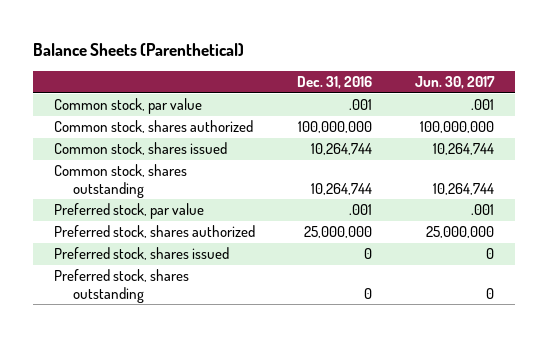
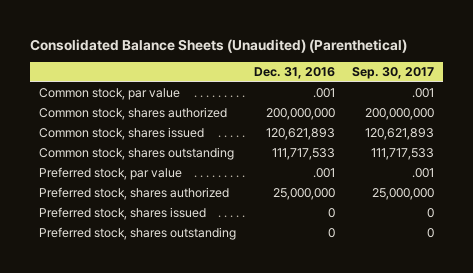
- Balance Sheets (Parenthetical)
+ Consolidated Balance Sheets (Unaudited) (Parenthetical)
- | Dec. 31, 2016 | Jun. 30, 2017
+ | Dec. 31, 2016 | Sep. 30, 2017
- Common stock, shares authorized | 100,000,000 | 100,000,000
- Common stock, shares issued | 10,264,744 | 10,264,744
- Common stock, shares outstanding | 10,264,744 | 10,264,744
+ Common stock, shares authorized | 200,000,000 | 200,000,000
+ Common stock, shares issued | 120,621,893 | 120,621,893
+ Common stock, shares outstanding | 111,717,533 | 111,717,533

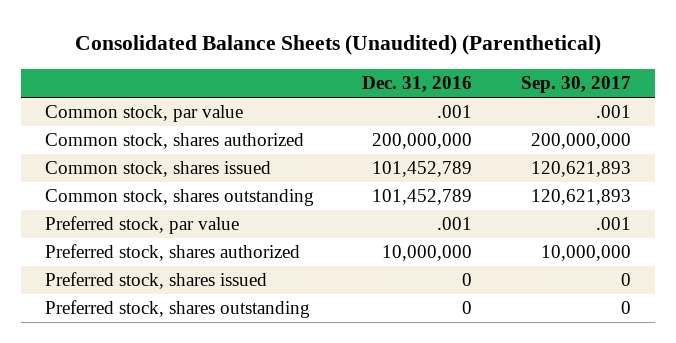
- Common stock, shares issued | 120,621,893 | 120,621,893
- Common stock, shares outstanding | 111,717,533 | 111,717,533
+ Common stock, shares issued | 101,452,789 | 120,621,893
+ Common stock, shares outstanding | 101,452,789 | 120,621,893
- Preferred stock, shares authorized | 25,000,000 | 25,000,000
+ Preferred stock, shares authorized | 10,000,000 | 10,000,000

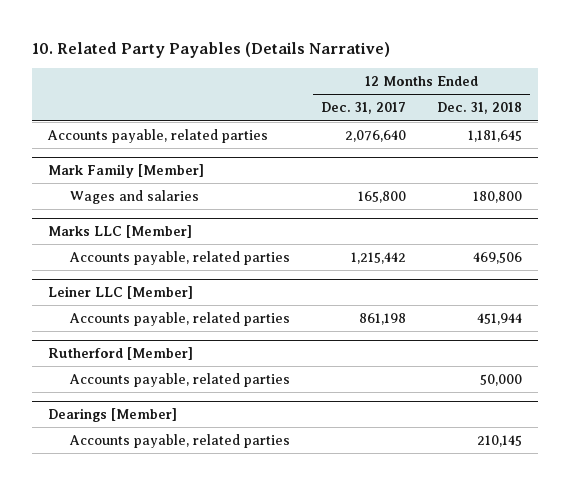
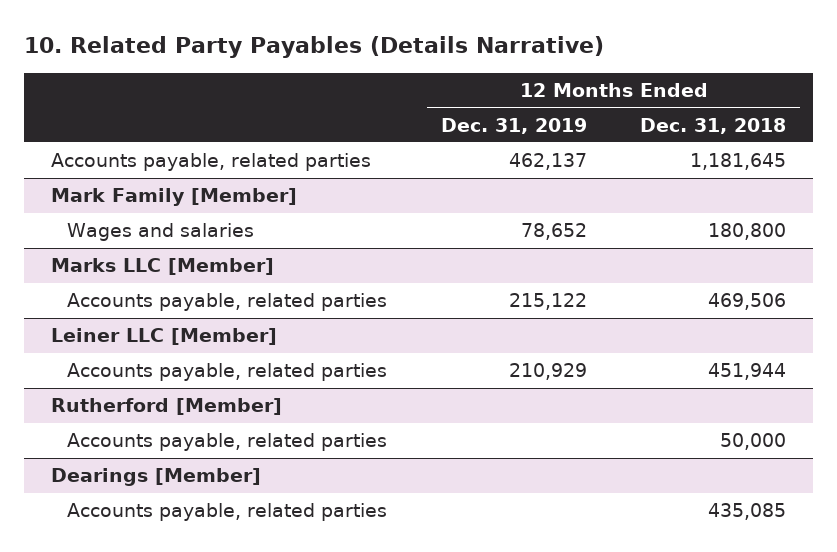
- | 12 Months Ended Dec. 31, 2017 | 12 Months Ended Dec. 31, 2018
+ | 12 Months Ended Dec. 31, 2019 | 12 Months Ended Dec. 31, 2018
@ Dearings [Member]
- Accounts payable, related parties | | 210,145
+ Accounts payable, related parties | | 435,085

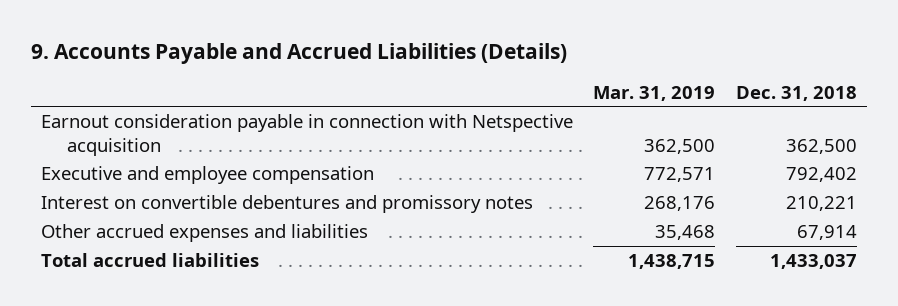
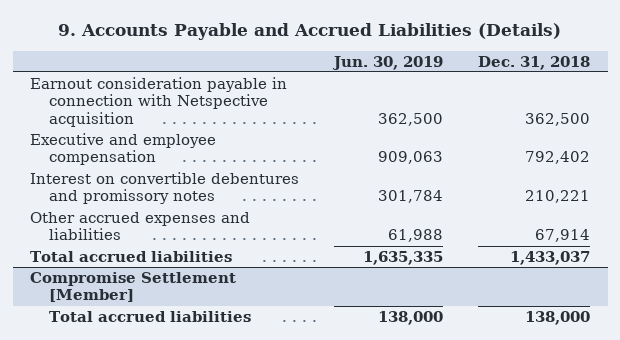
- | Mar. 31, 2019 | Dec. 31, 2018
+ | Jun. 30, 2019 | Dec. 31, 2018
+ Compromise Settlement [Member]
+ Total accrued liabilities | 138,000 | 138,000

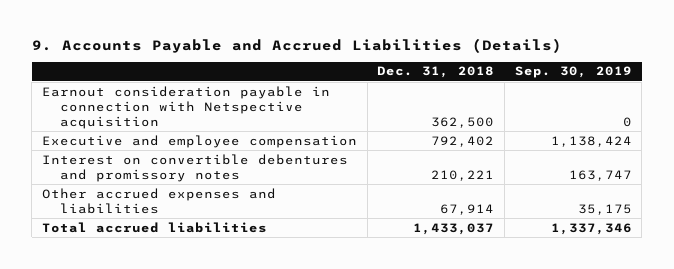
- | Jun. 30, 2019 | Dec. 31, 2018
+ | Dec. 31, 2018 | Sep. 30, 2019
- Compromise Settlement [Member]
- Total accrued liabilities | 138,000 | 138,000

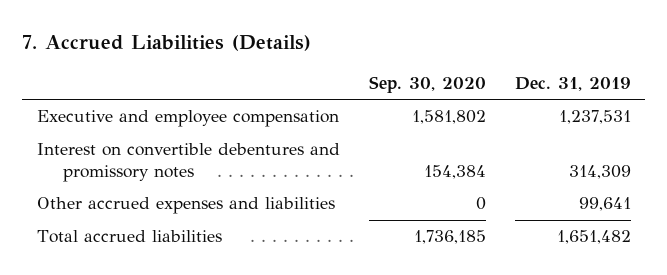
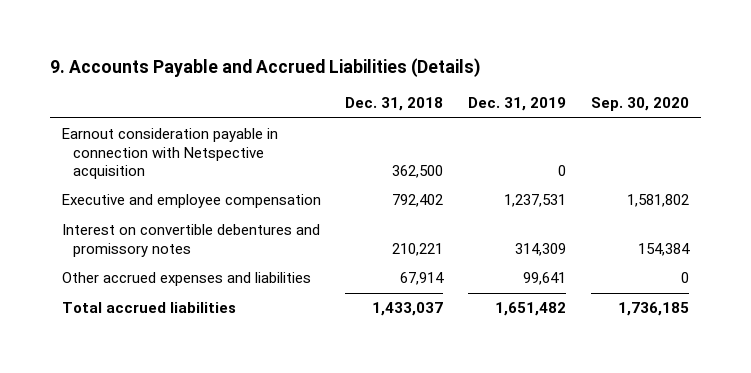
- 7. Accrued Liabilities (Details)
+ 9. Accounts Payable and Accrued Liabilities (Details)
- | Sep. 30, 2020 | Dec. 31, 2019
+ | Dec. 31, 2018 | Dec. 31, 2019 | Sep. 30, 2020
+ Earnout consideration payable in connection with Netspective acquisition | 362,500 | 0 |

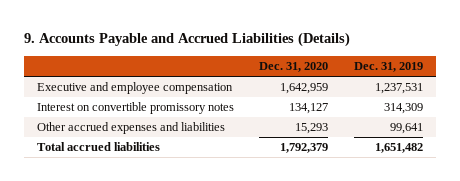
- | Dec. 31, 2018 | Dec. 31, 2019 | Sep. 30, 2020
+ | Dec. 31, 2020 | Dec. 31, 2019
- Earnout consideration payable in connection with Netspective acquisition | 362,500 | 0 |
- Interest on convertible debentures and promissory notes | 210,221 | 314,309 | 154,384
+ Interest on convertible promissory notes | 134,127 | 314,309

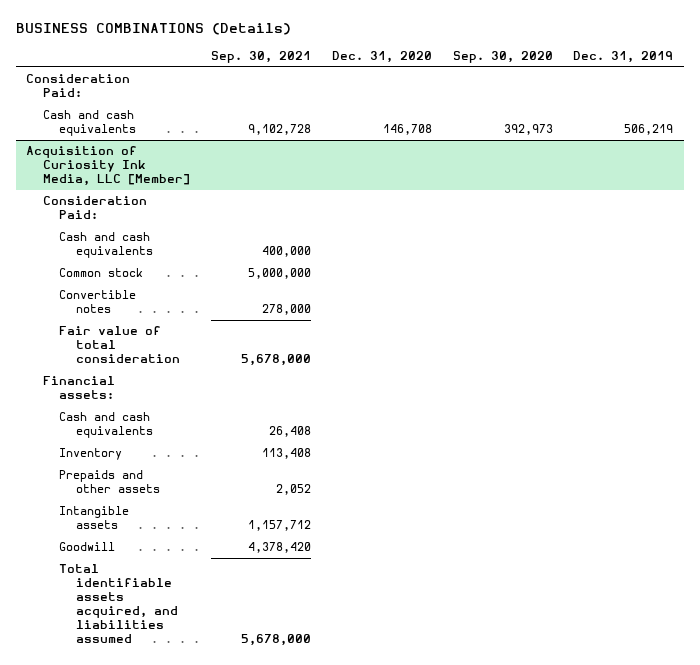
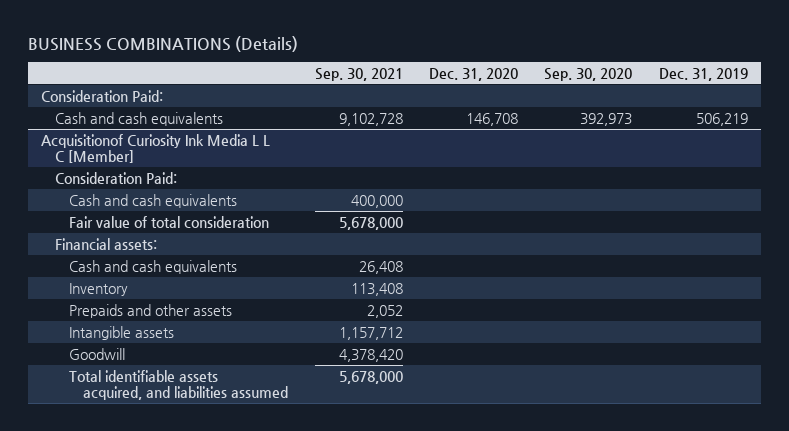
- Acquisition of Curiosity Ink Media, LLC [Member]
+ Acquisitionof Curiosity Ink Media L L C [Member]
- Common stock | 5,000,000 | | |
- Convertible notes | 278,000 | | |

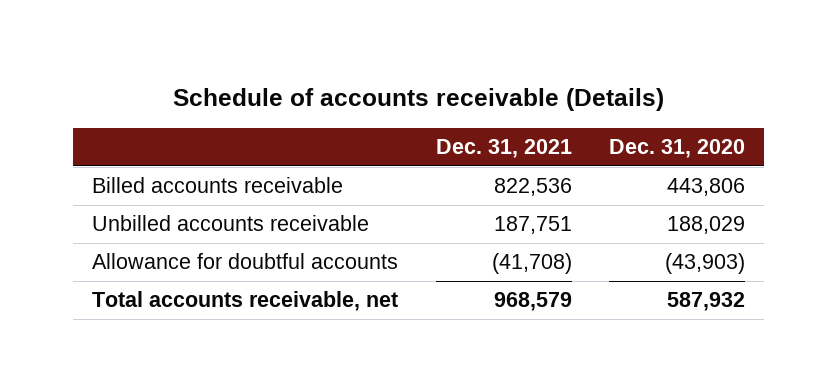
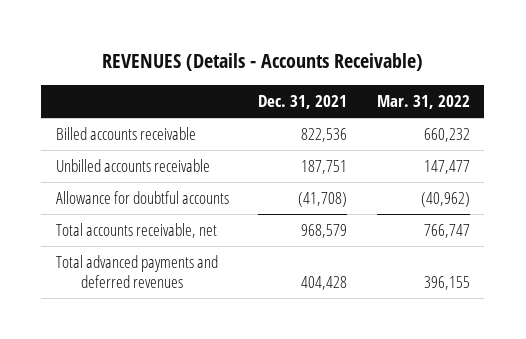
- Schedule of accounts receivable (Details)
+ REVENUES (Details - Accounts Receivable)
- | Dec. 31, 2021 | Dec. 31, 2020
+ | Dec. 31, 2021 | Mar. 31, 2022
+ Total advanced payments and deferred revenues | 404,428 | 396,155

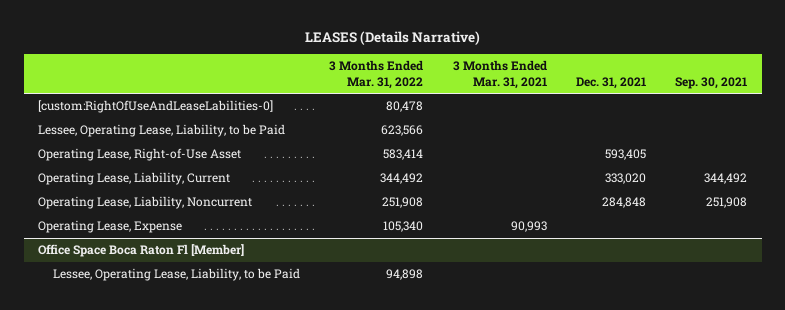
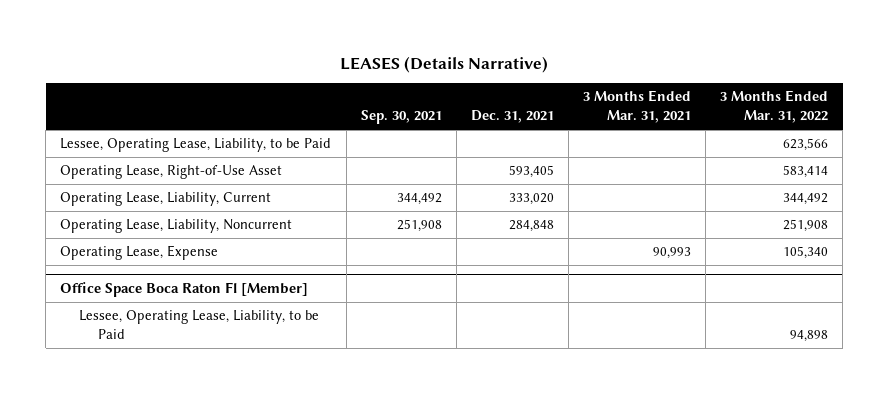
- | 3 Months Ended Mar. 31, 2022 | 3 Months Ended Mar. 31, 2021 | Dec. 31, 2021 | Sep. 30, 2021
+ | Sep. 30, 2021 | Dec. 31, 2021 | 3 Months Ended Mar. 31, 2021 | 3 Months Ended Mar. 31, 2022
- [custom:RightOfUseAndLeaseLabilities-0] | 80,478 | | |

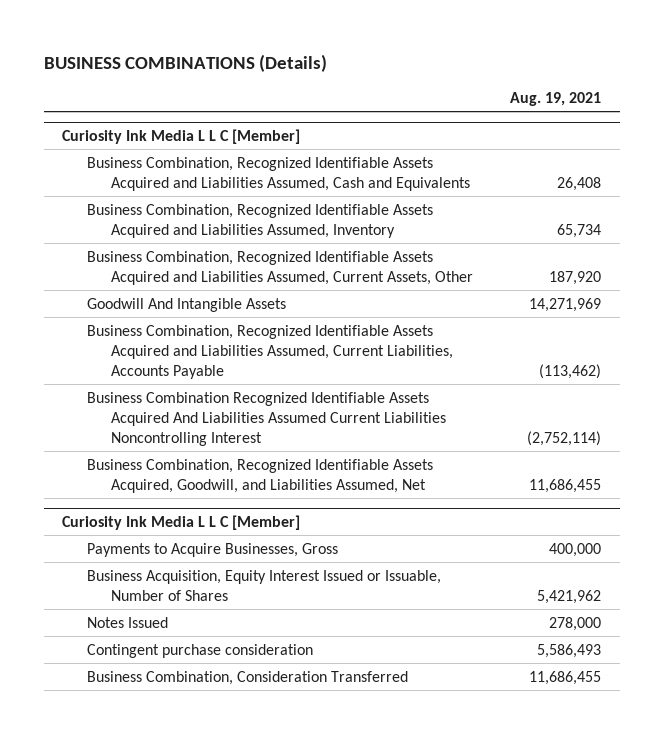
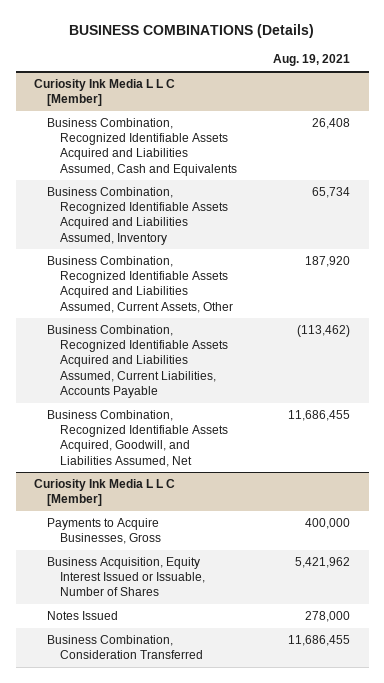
@ Curiosity Ink Media L L C [Member]
- Goodwill And Intangible Assets | 14,271,969
- Business Combination Recognized Identifiable Assets Acquired And Liabilities Assumed Current Liabilities Noncontrolling Interest | (2,752,114)
- Contingent purchase consideration | 5,586,493

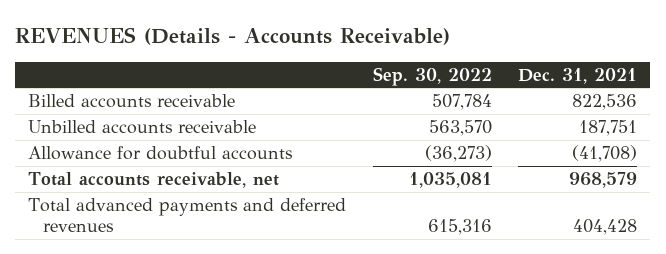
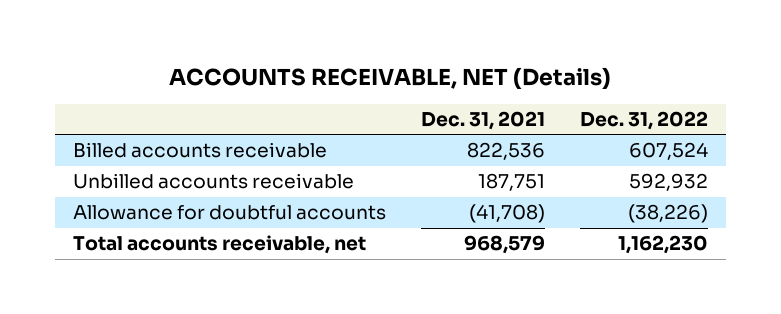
- REVENUES (Details - Accounts Receivable)
+ ACCOUNTS RECEIVABLE, NET (Details)
- | Sep. 30, 2022 | Dec. 31, 2021
+ | Dec. 31, 2021 | Dec. 31, 2022
- Total advanced payments and deferred revenues | 615,316 | 404,428

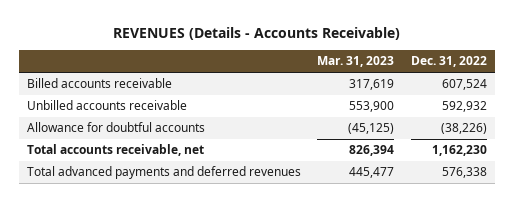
- ACCOUNTS RECEIVABLE, NET (Details)
+ REVENUES (Details - Accounts Receivable)
- | Dec. 31, 2021 | Dec. 31, 2022
+ | Mar. 31, 2023 | Dec. 31, 2022
+ Total advanced payments and deferred revenues | 445,477 | 576,338

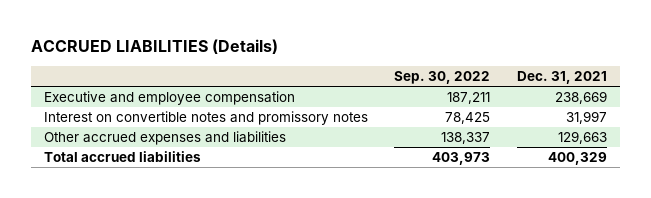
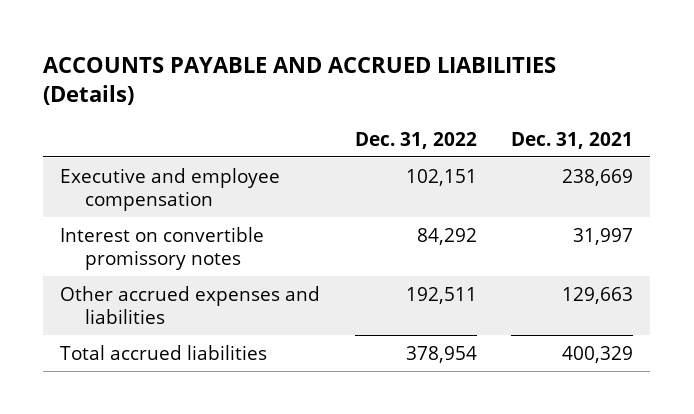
- ACCRUED LIABILITIES (Details)
+ ACCOUNTS PAYABLE AND ACCRUED LIABILITIES (Details)
- | Sep. 30, 2022 | Dec. 31, 2021
+ | Dec. 31, 2022 | Dec. 31, 2021
- Interest on convertible notes and promissory notes | 78,425 | 31,997
+ Interest on convertible promissory notes | 84,292 | 31,997

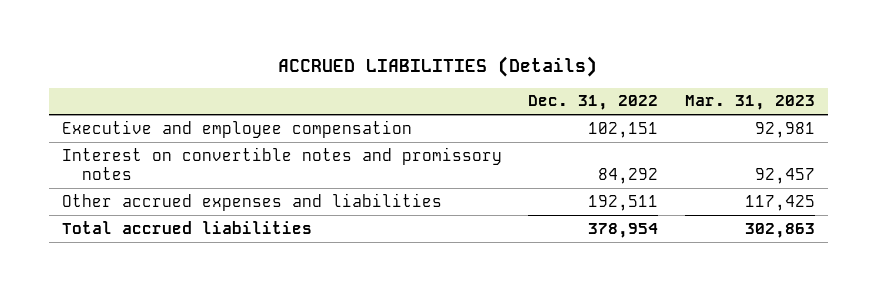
- ACCOUNTS PAYABLE AND ACCRUED LIABILITIES (Details)
+ ACCRUED LIABILITIES (Details)
- | Dec. 31, 2022 | Dec. 31, 2021
+ | Dec. 31, 2022 | Mar. 31, 2023
- Interest on convertible promissory notes | 84,292 | 31,997
+ Interest on convertible notes and promissory notes | 84,292 | 92,457

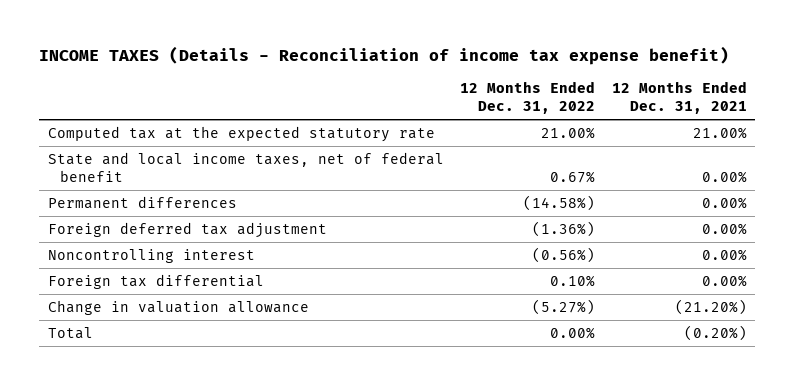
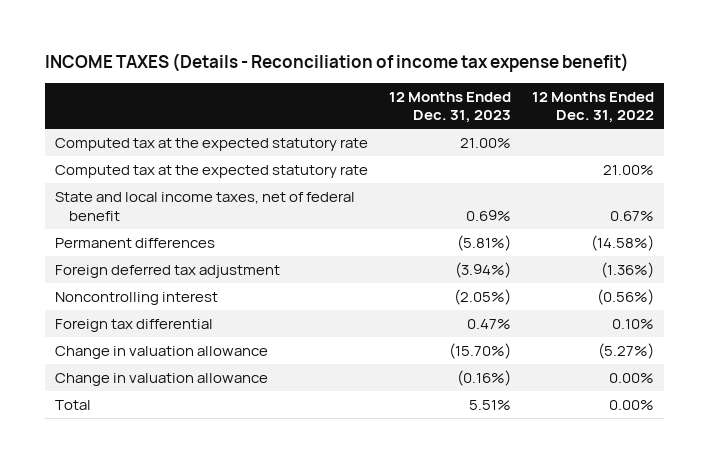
- | 12 Months Ended Dec. 31, 2022 | 12 Months Ended Dec. 31, 2021
+ | 12 Months Ended Dec. 31, 2023 | 12 Months Ended Dec. 31, 2022
+ Computed tax at the expected statutory rate | 21.00% |
+ Change in valuation allowance | (0.16%) | 0.00%

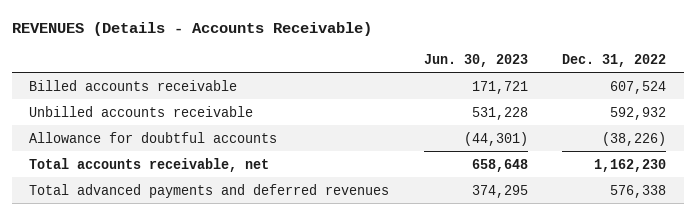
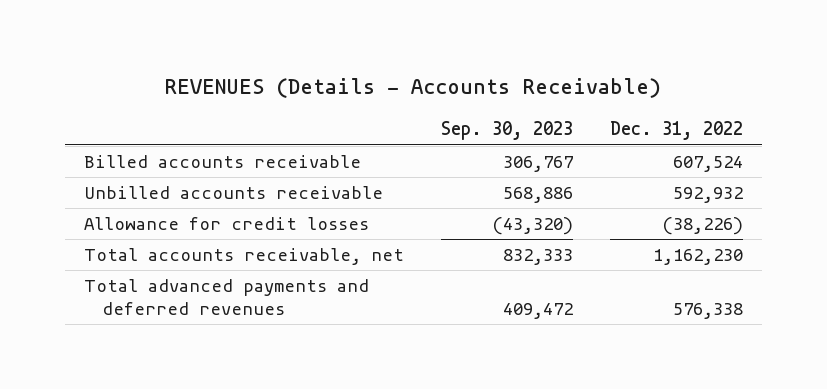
- | Jun. 30, 2023 | Dec. 31, 2022
+ | Sep. 30, 2023 | Dec. 31, 2022
- Allowance for doubtful accounts | (44,301) | (38,226)
+ Allowance for credit losses | (43,320) | (38,226)

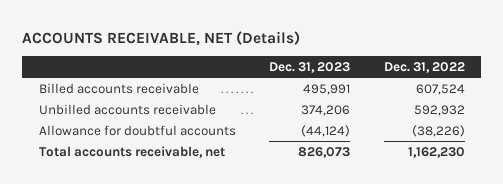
- REVENUES (Details - Accounts Receivable)
+ ACCOUNTS RECEIVABLE, NET (Details)
- | Sep. 30, 2023 | Dec. 31, 2022
+ | Dec. 31, 2023 | Dec. 31, 2022
- Allowance for credit losses | (43,320) | (38,226)
+ Allowance for doubtful accounts | (44,124) | (38,226)
- Total advanced payments and deferred revenues | 409,472 | 576,338

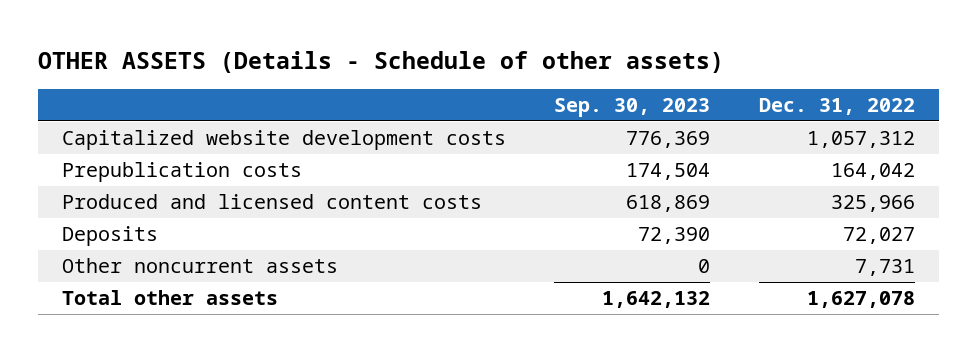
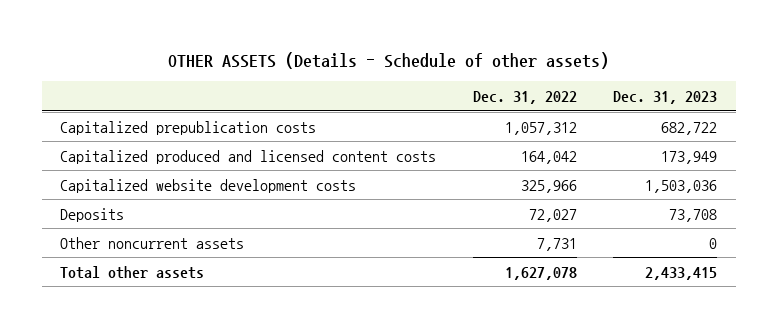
- | Sep. 30, 2023 | Dec. 31, 2022
+ | Dec. 31, 2022 | Dec. 31, 2023
- Capitalized website development costs | 776,369 | 1,057,312
- Prepublication costs | 174,504 | 164,042
- Produced and licensed content costs | 618,869 | 325,966
+ Capitalized prepublication costs | 1,057,312 | 682,722
+ Capitalized produced and licensed content costs | 164,042 | 173,949
+ Capitalized website development costs | 325,966 | 1,503,036

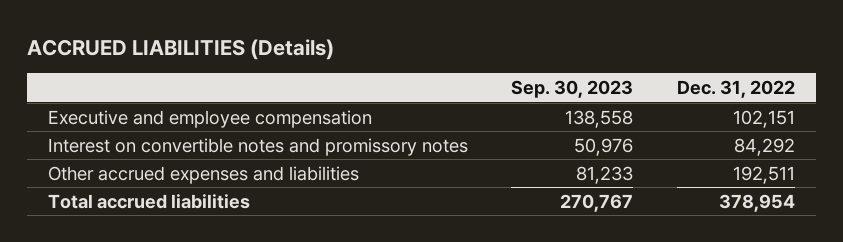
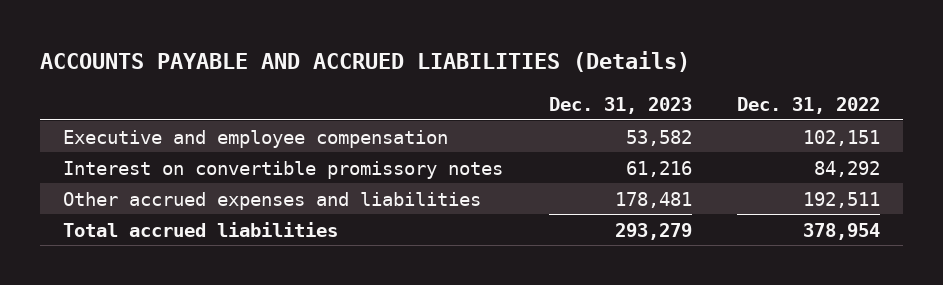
- ACCRUED LIABILITIES (Details)
+ ACCOUNTS PAYABLE AND ACCRUED LIABILITIES (Details)
- | Sep. 30, 2023 | Dec. 31, 2022
+ | Dec. 31, 2023 | Dec. 31, 2022
- Interest on convertible notes and promissory notes | 50,976 | 84,292
+ Interest on convertible promissory notes | 61,216 | 84,292

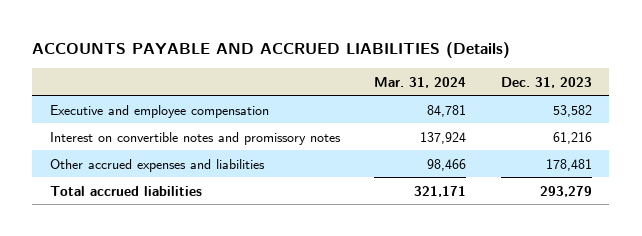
- | Dec. 31, 2023 | Dec. 31, 2022
+ | Mar. 31, 2024 | Dec. 31, 2023
- Interest on convertible promissory notes | 61,216 | 84,292
+ Interest on convertible notes and promissory notes | 137,924 | 61,216

